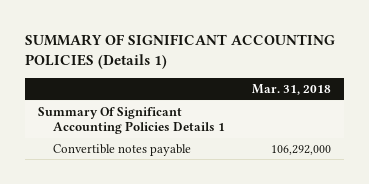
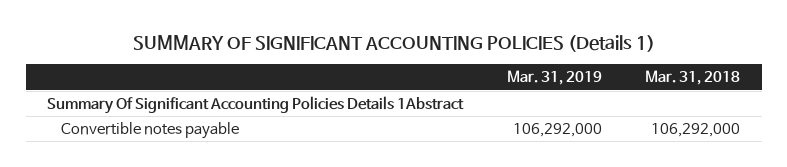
- | Mar. 31, 2018
+ | Mar. 31, 2019 | Mar. 31, 2018
- Summary Of Significant Accounting Policies Details 1
+ Summary Of Significant Accounting Policies Details 1Abstract

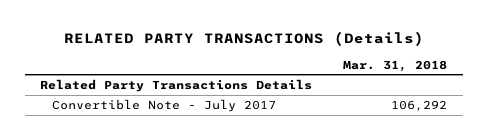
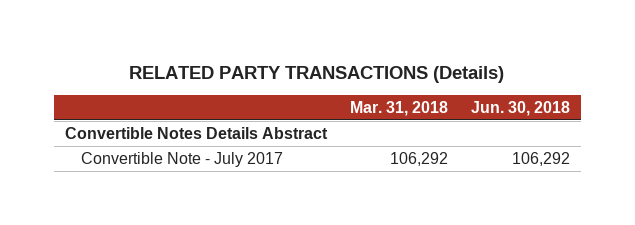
- | Mar. 31, 2018
+ | Mar. 31, 2018 | Jun. 30, 2018
- Related Party Transactions Details
+ Convertible Notes Details Abstract

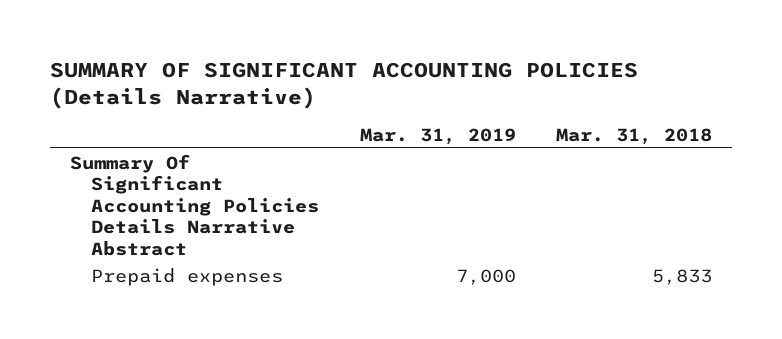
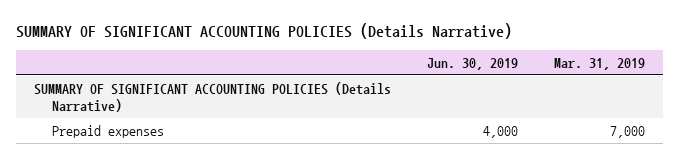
- | Mar. 31, 2019 | Mar. 31, 2018
+ | Jun. 30, 2019 | Mar. 31, 2019
- Summary Of Significant Accounting Policies Details Narrative Abstract
+ SUMMARY OF SIGNIFICANT ACCOUNTING POLICIES (Details Narrative)

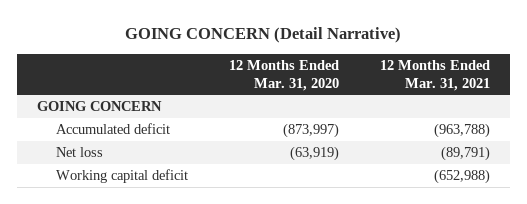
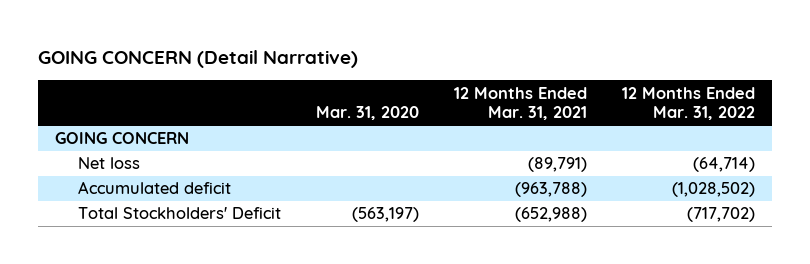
- | 12 Months Ended Mar. 31, 2020 | 12 Months Ended Mar. 31, 2021
+ | Mar. 31, 2020 | 12 Months Ended Mar. 31, 2021 | 12 Months Ended Mar. 31, 2022
- Working capital deficit | | (652,988)
moved down: Accumulated deficit | | (963,788) | (1,028,502)
+ Total Stockholders' Deficit | (563,197) | (652,988) | (717,702)

